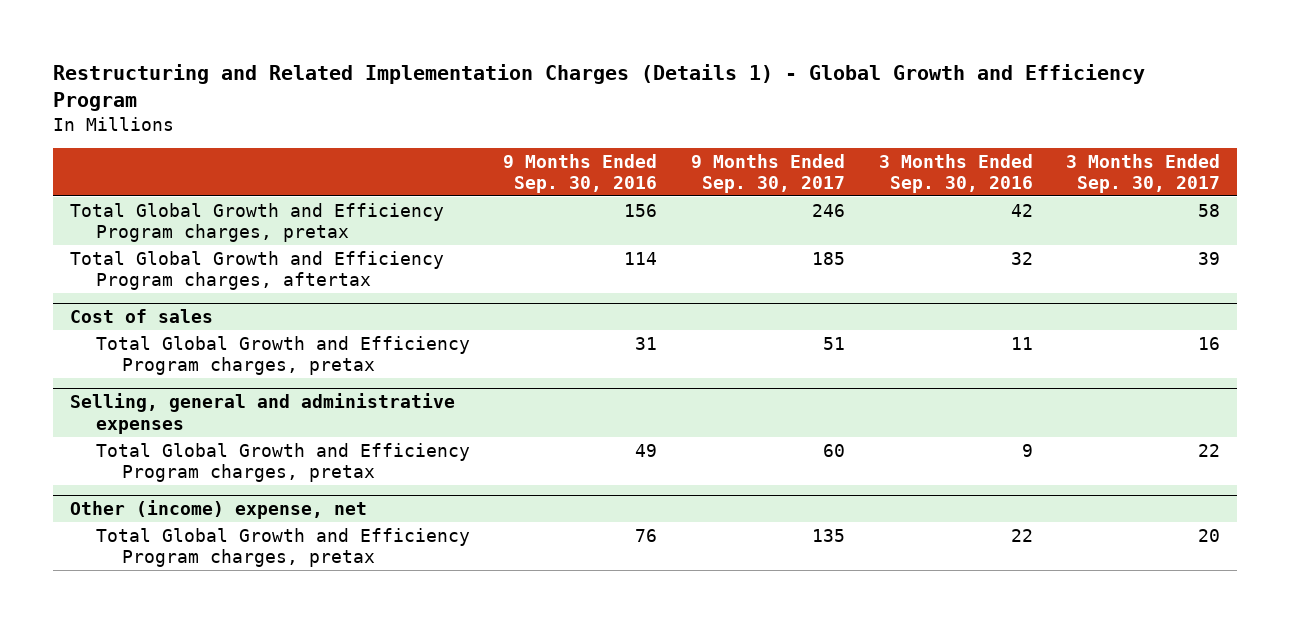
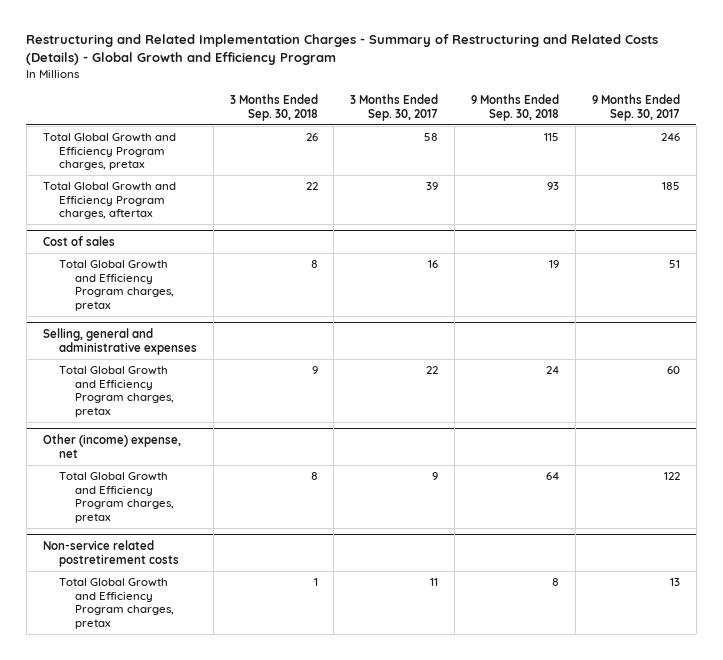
- Restructuring and Related Implementation Charges (Details 1) - Global Growth and Efficiency Program
+ Restructuring and Related Implementation Charges - Summary of Restructuring and Related Costs (Details) - Global Growth and Efficiency Program
- | 9 Months Ended Sep. 30, 2016 | 9 Months Ended Sep. 30, 2017 | 3 Months Ended Sep. 30, 2016 | 3 Months Ended Sep. 30, 2017
+ | 3 Months Ended Sep. 30, 2018 | 3 Months Ended Sep. 30, 2017 | 9 Months Ended Sep. 30, 2018 | 9 Months Ended Sep. 30, 2017
@ Other (income) expense, net
- Total Global Growth and Efficiency Program charges, pretax | 76 | 135 | 22 | 20
+ Total Global Growth and Efficiency Program charges, pretax | 8 | 9 | 64 | 122
+ Non-service related postretirement costs
+ Total Global Growth and Efficiency Program charges, pretax | 1 | 11 | 8 | 13

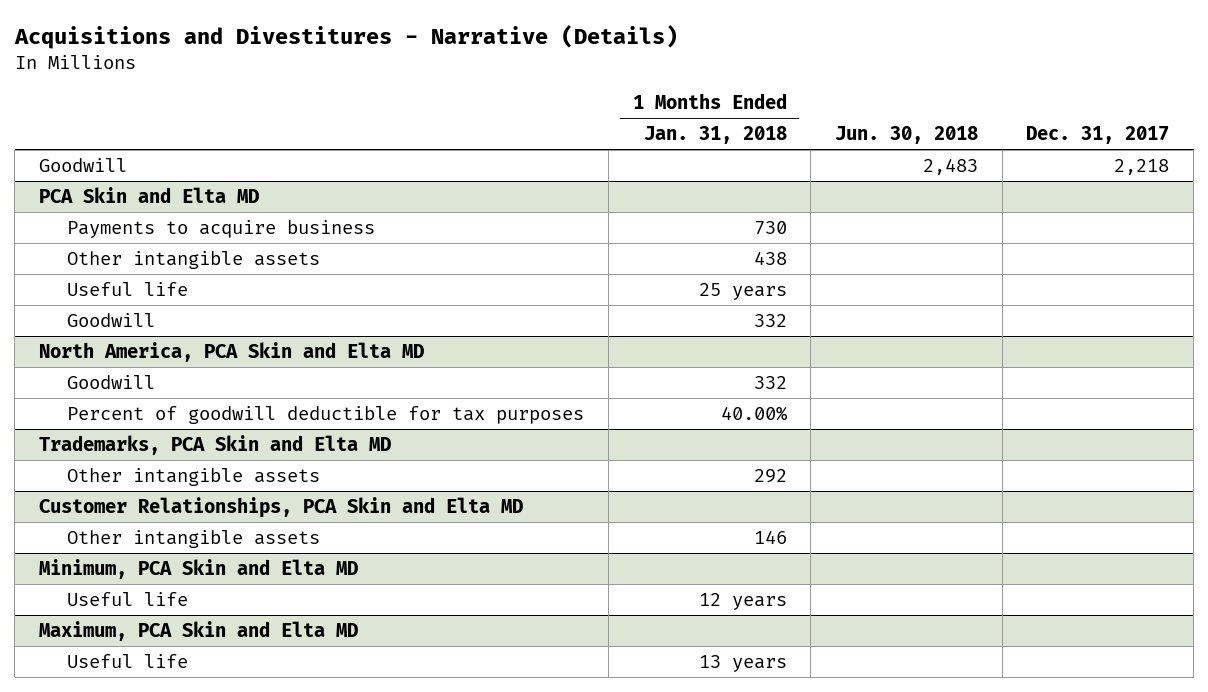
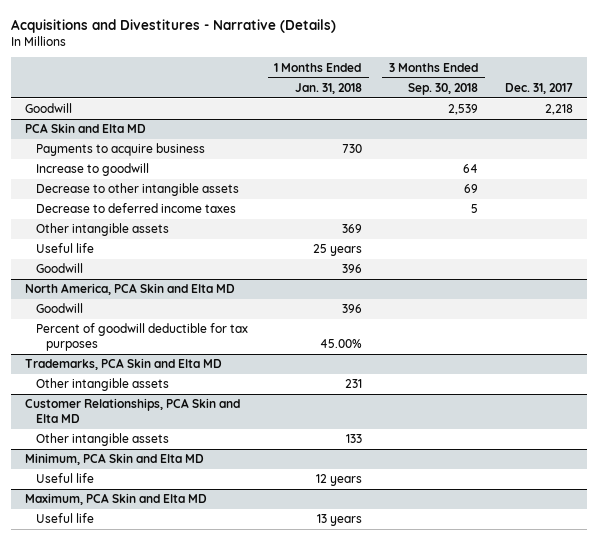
- | 1 Months Ended Jan. 31, 2018 | Jun. 30, 2018 | Dec. 31, 2017
+ | 1 Months Ended Jan. 31, 2018 | 3 Months Ended Sep. 30, 2018 | Dec. 31, 2017
@ PCA Skin and Elta MD
- Other intangible assets | 438 | |
+ Increase to goodwill | | 64 |
+ Decrease to other intangible assets | | 69 |
+ Decrease to deferred income taxes | | 5 |
+ Other intangible assets | 369 | |
- Goodwill | 332 | |
+ Goodwill | 396 | |
@ North America, PCA Skin and Elta MD
- Goodwill | 332 | |
- Percent of goodwill deductible for tax purposes | 40.00% | |
+ Goodwill | 396 | |
+ Percent of goodwill deductible for tax purposes | 45.00% | |
@ Trademarks, PCA Skin and Elta MD
- Other intangible assets | 292 | |
+ Other intangible assets | 231 | |
@ Customer Relationships, PCA Skin and Elta MD
- Other intangible assets | 146 | |
+ Other intangible assets | 133 | |

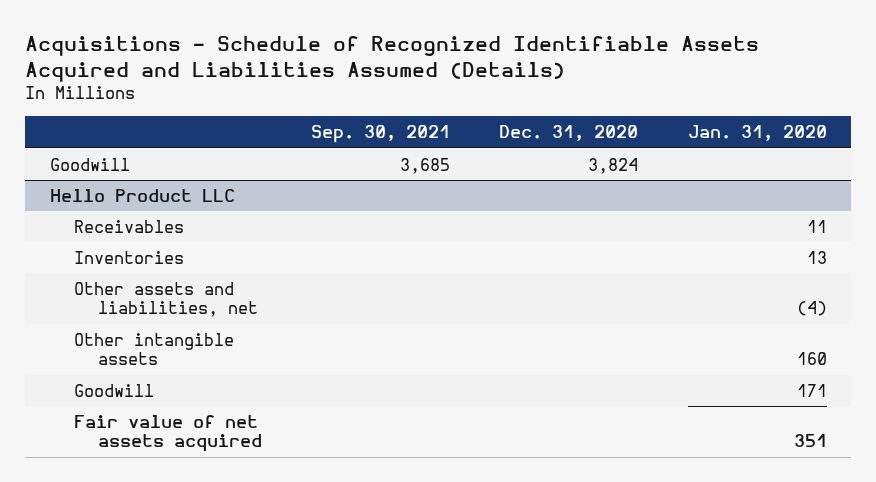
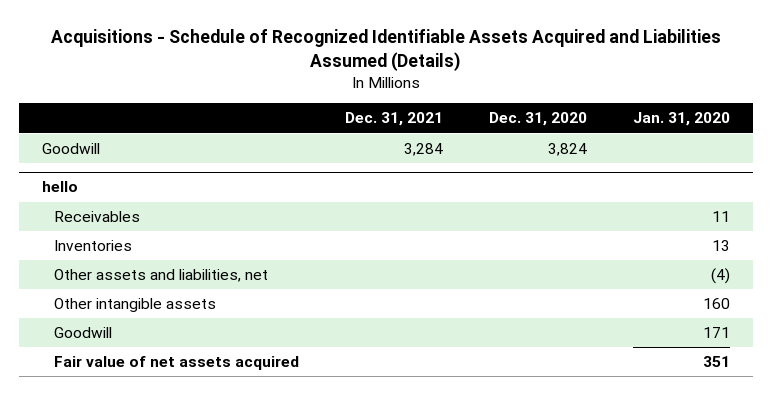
- | Sep. 30, 2021 | Dec. 31, 2020 | Jan. 31, 2020
+ | Dec. 31, 2021 | Dec. 31, 2020 | Jan. 31, 2020
- Hello Product LLC
+ hello

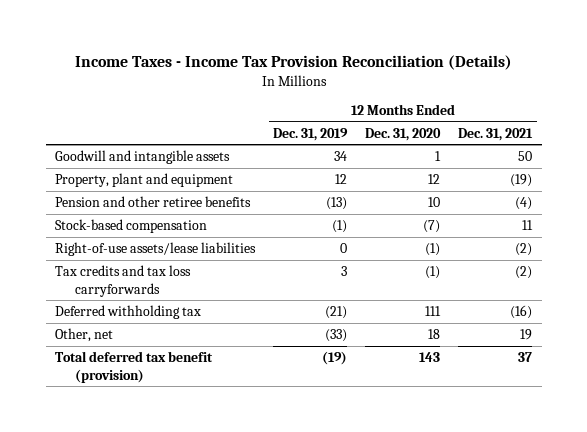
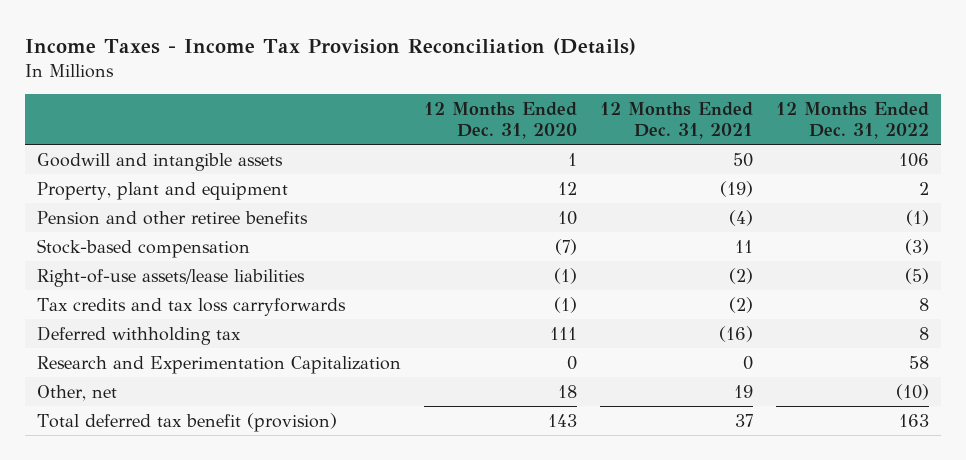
- | 12 Months Ended Dec. 31, 2019 | 12 Months Ended Dec. 31, 2020 | 12 Months Ended Dec. 31, 2021
+ | 12 Months Ended Dec. 31, 2020 | 12 Months Ended Dec. 31, 2021 | 12 Months Ended Dec. 31, 2022
+ Research and Experimentation Capitalization | 0 | 0 | 58

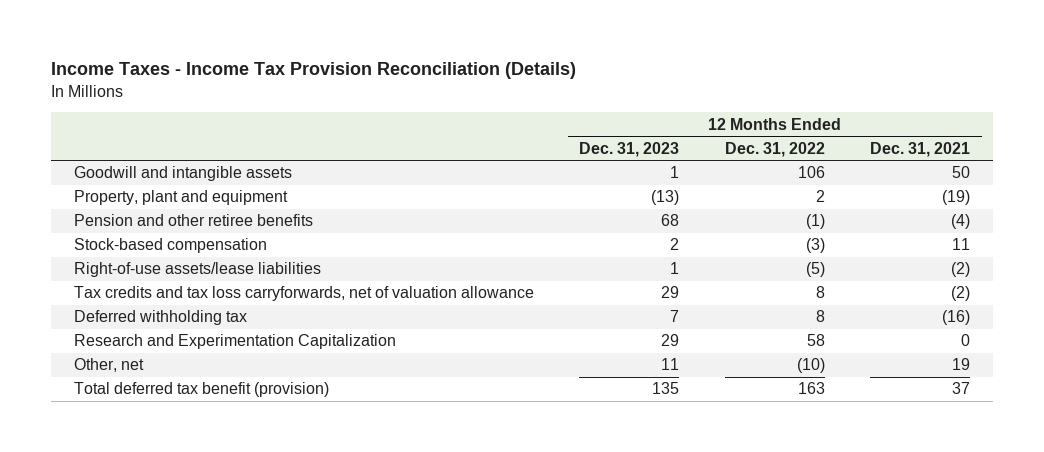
- | 12 Months Ended Dec. 31, 2020 | 12 Months Ended Dec. 31, 2021 | 12 Months Ended Dec. 31, 2022
+ | 12 Months Ended Dec. 31, 2023 | 12 Months Ended Dec. 31, 2022 | 12 Months Ended Dec. 31, 2021
- Tax credits and tax loss carryforwards | (1) | (2) | 8
+ Tax credits and tax loss carryforwards, net of valuation allowance | 29 | 8 | (2)

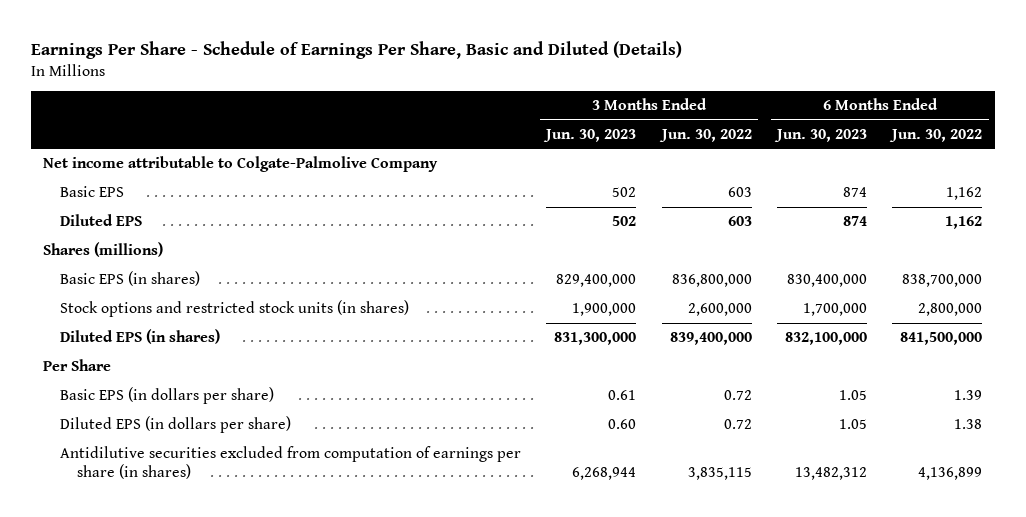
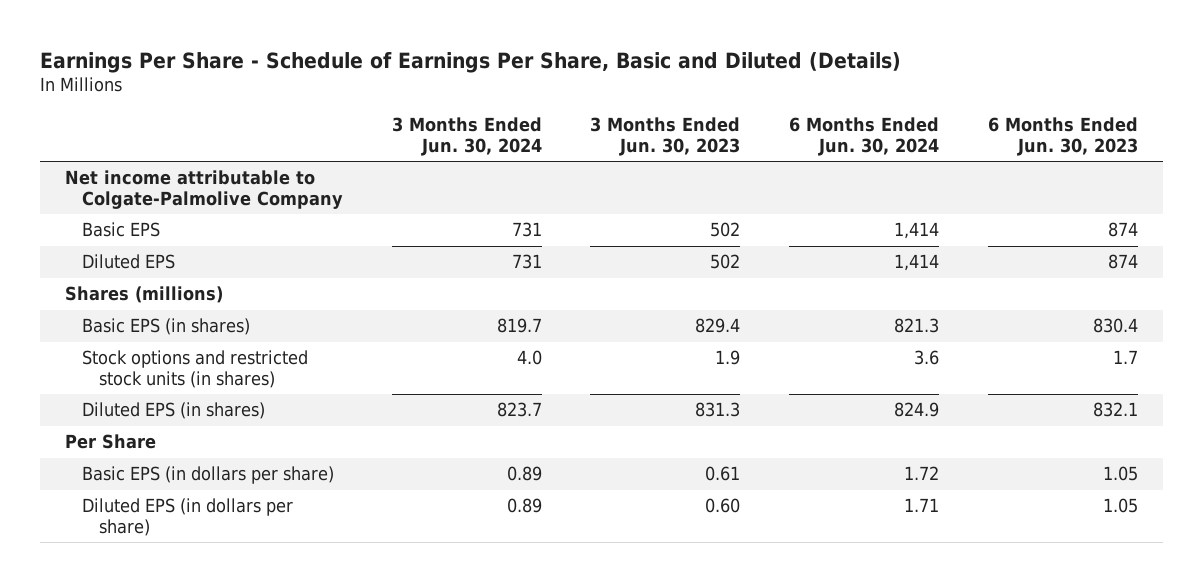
- | 3 Months Ended Jun. 30, 2023 | 3 Months Ended Jun. 30, 2022 | 6 Months Ended Jun. 30, 2023 | 6 Months Ended Jun. 30, 2022
+ | 3 Months Ended Jun. 30, 2024 | 3 Months Ended Jun. 30, 2023 | 6 Months Ended Jun. 30, 2024 | 6 Months Ended Jun. 30, 2023
- Basic EPS (in shares) | 829,400,000 | 836,800,000 | 830,400,000 | 838,700,000
- Stock options and restricted stock units (in shares) | 1,900,000 | 2,600,000 | 1,700,000 | 2,800,000
- Diluted EPS (in shares) | 831,300,000 | 839,400,000 | 832,100,000 | 841,500,000
+ Basic EPS (in shares) | 819.7 | 829.4 | 821.3 | 830.4
+ Stock options and restricted stock units (in shares) | 4.0 | 1.9 | 3.6 | 1.7
+ Diluted EPS (in shares) | 823.7 | 831.3 | 824.9 | 832.1
- Antidilutive securities excluded from computation of earnings per share (in shares) | 6,268,944 | 3,835,115 | 13,482,312 | 4,136,899

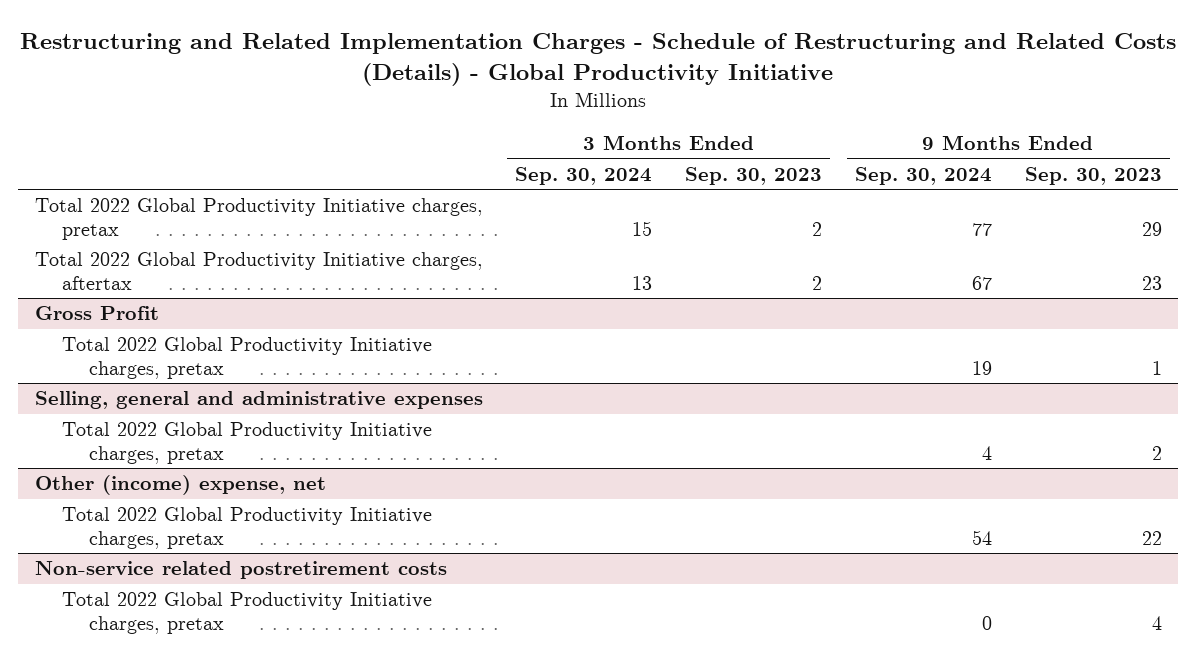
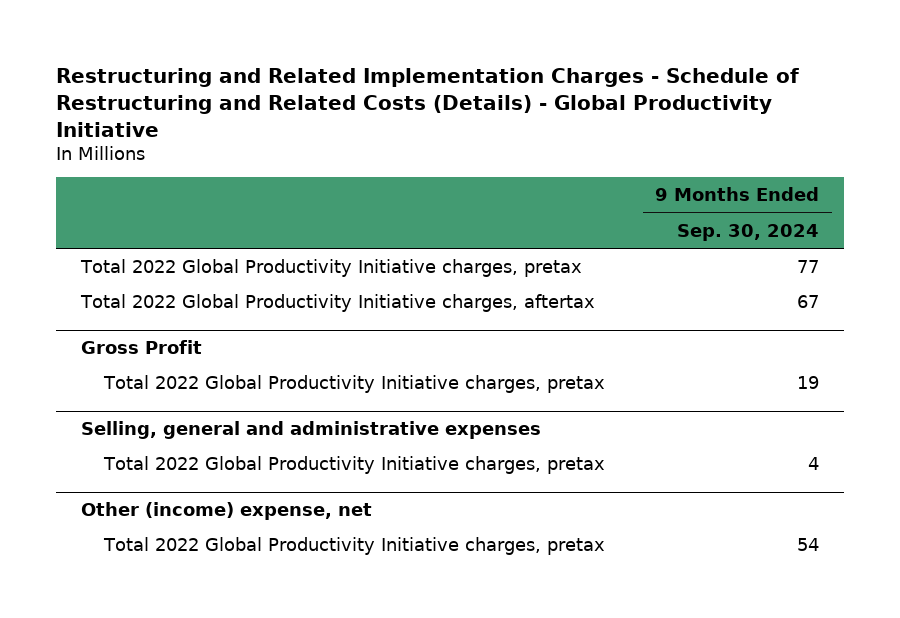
- | 3 Months Ended Sep. 30, 2024 | 3 Months Ended Sep. 30, 2023 | 9 Months Ended Sep. 30, 2024 | 9 Months Ended Sep. 30, 2023
+ | 9 Months Ended Sep. 30, 2024
- Non-service related postretirement costs
- Total 2022 Global Productivity Initiative charges, pretax | | | 0 | 4

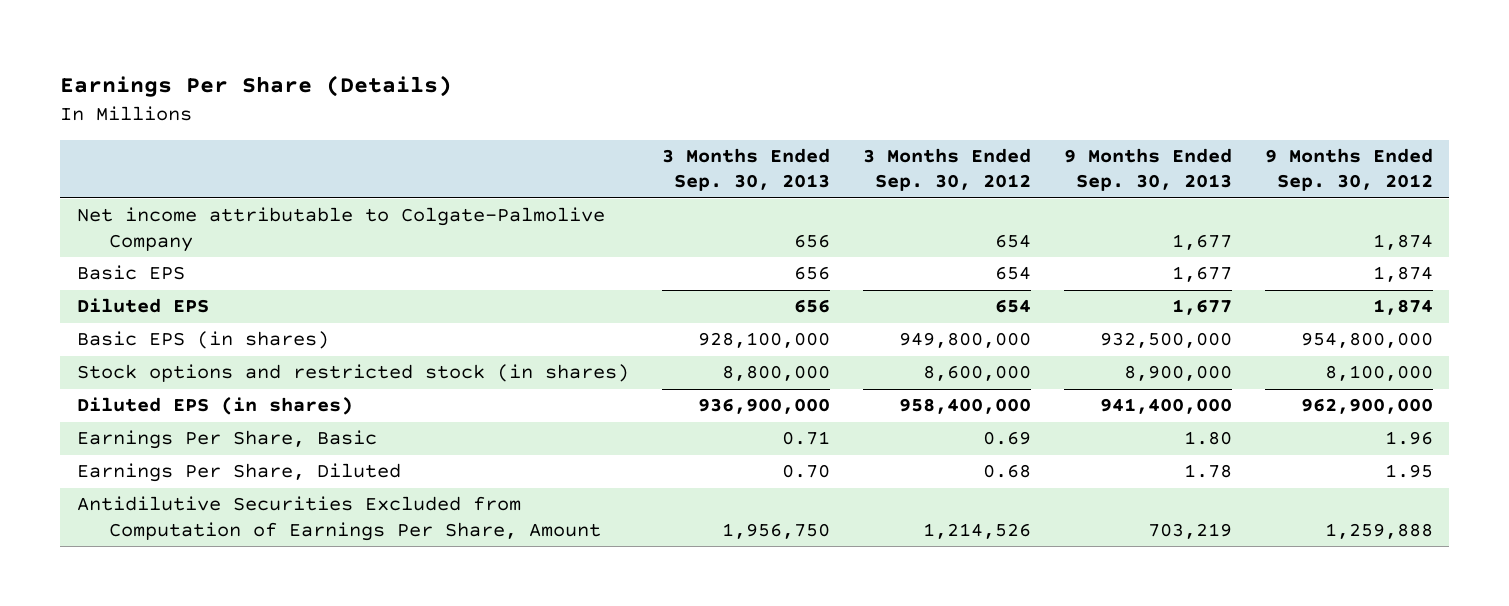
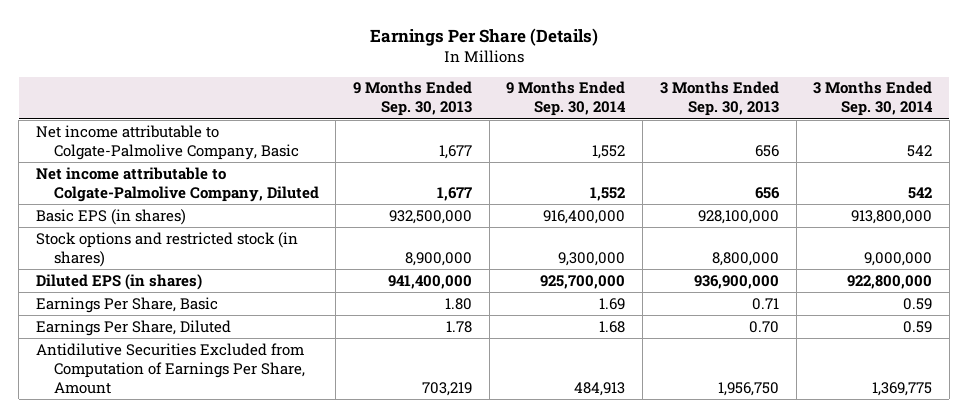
- | 3 Months Ended Sep. 30, 2013 | 3 Months Ended Sep. 30, 2012 | 9 Months Ended Sep. 30, 2013 | 9 Months Ended Sep. 30, 2012
+ | 9 Months Ended Sep. 30, 2013 | 9 Months Ended Sep. 30, 2014 | 3 Months Ended Sep. 30, 2013 | 3 Months Ended Sep. 30, 2014
- Net income attributable to Colgate-Palmolive Company | 656 | 654 | 1,677 | 1,874
- Basic EPS | 656 | 654 | 1,677 | 1,874
- Diluted EPS | 656 | 654 | 1,677 | 1,874
+ Net income attributable to Colgate-Palmolive Company, Basic | 1,677 | 1,552 | 656 | 542
+ Net income attributable to Colgate-Palmolive Company, Diluted | 1,677 | 1,552 | 656 | 542

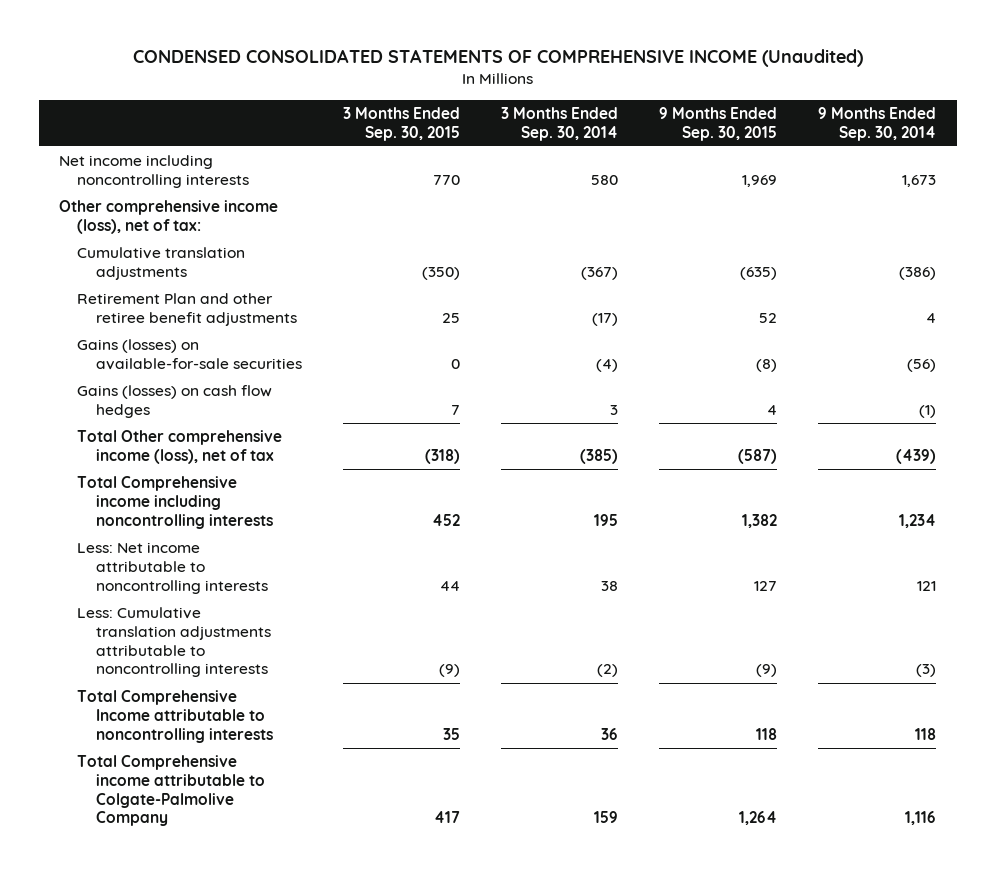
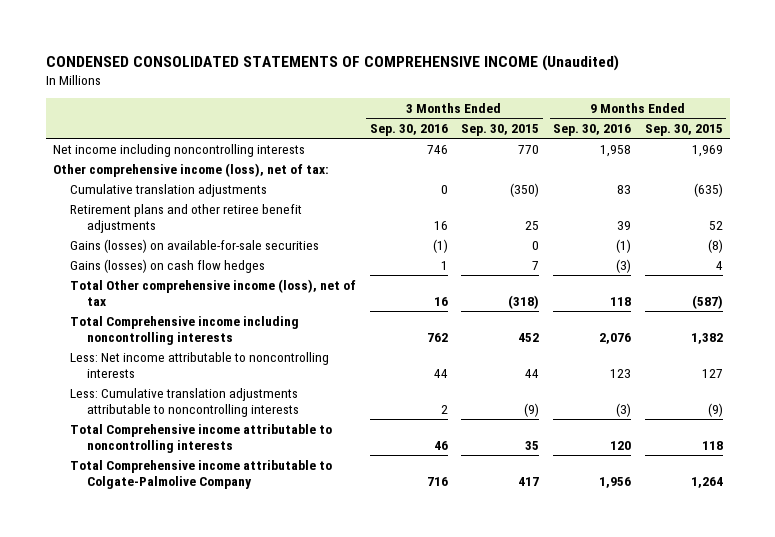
- | 3 Months Ended Sep. 30, 2015 | 3 Months Ended Sep. 30, 2014 | 9 Months Ended Sep. 30, 2015 | 9 Months Ended Sep. 30, 2014
+ | 3 Months Ended Sep. 30, 2016 | 3 Months Ended Sep. 30, 2015 | 9 Months Ended Sep. 30, 2016 | 9 Months Ended Sep. 30, 2015
- Retirement Plan and other retiree benefit adjustments | 25 | (17) | 52 | 4
+ Retirement plans and other retiree benefit adjustments | 16 | 25 | 39 | 52
- Total Comprehensive Income attributable to noncontrolling interests | 35 | 36 | 118 | 118
+ Total Comprehensive income attributable to noncontrolling interests | 46 | 35 | 120 | 118

